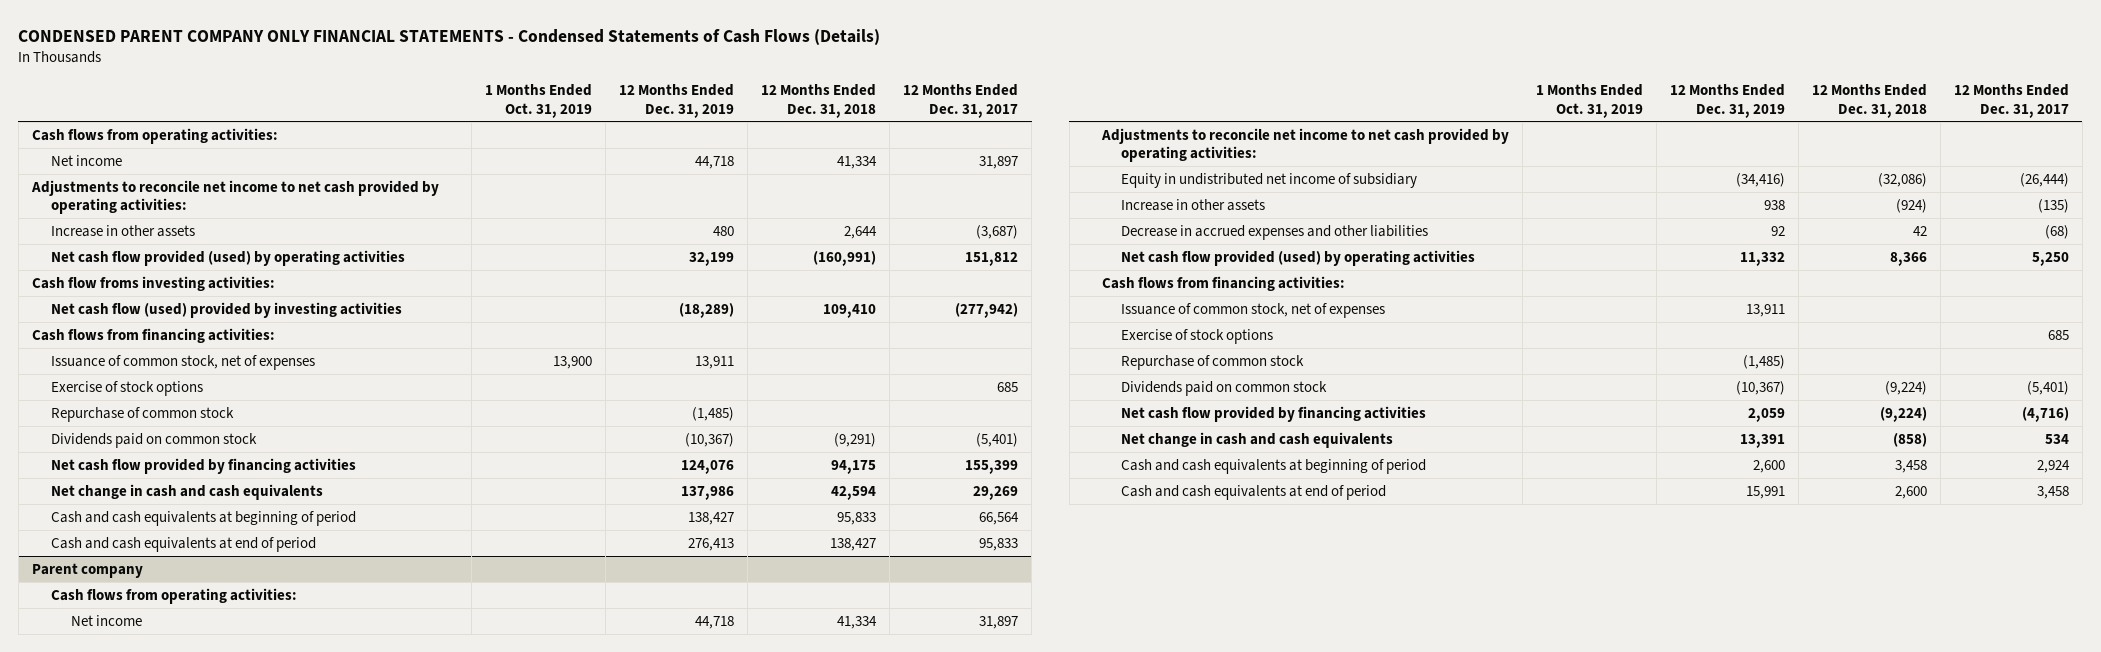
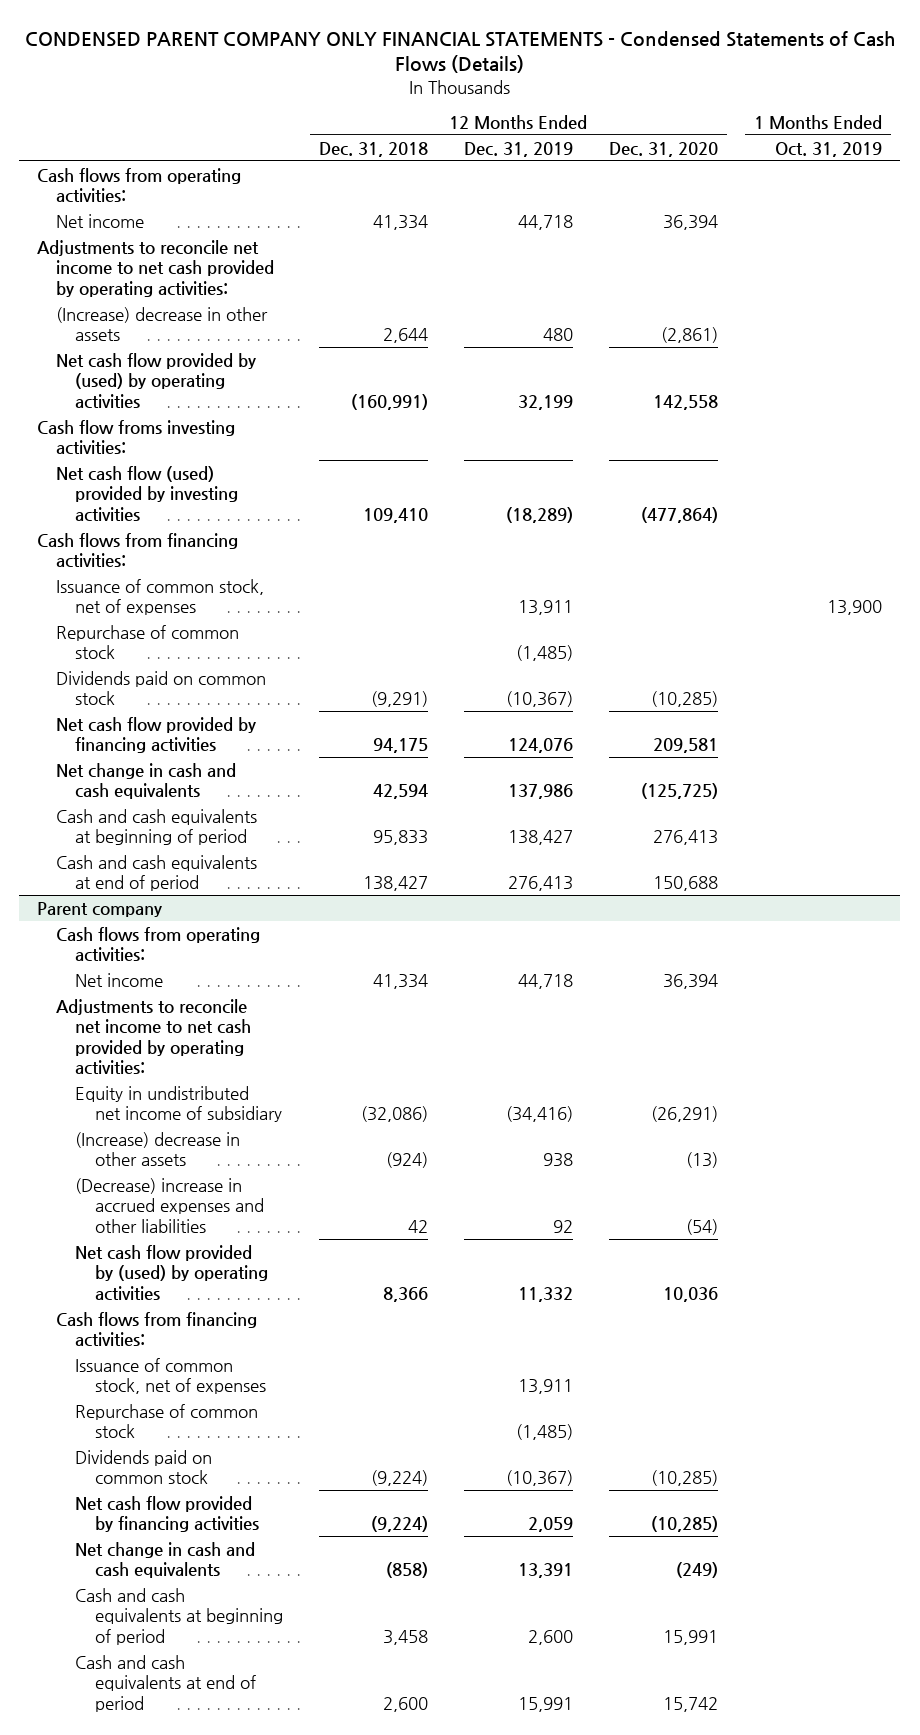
- | 1 Months Ended Oct. 31, 2019 | 12 Months Ended Dec. 31, 2019 | 12 Months Ended Dec. 31, 2018 | 12 Months Ended Dec. 31, 2017
+ | 12 Months Ended Dec. 31, 2018 | 12 Months Ended Dec. 31, 2019 | 12 Months Ended Dec. 31, 2020 | 1 Months Ended Oct. 31, 2019
- Increase in other assets | | 480 | 2,644 | (3,687)
- Net cash flow provided (used) by operating activities | | 32,199 | (160,991) | 151,812
+ (Increase) decrease in other assets | 2,644 | 480 | (2,861) |
+ Net cash flow provided by (used) by operating activities | (160,991) | 32,199 | 142,558 |
- Exercise of stock options | | | | 685
@ Parent company
- Increase in other assets | | 938 | (924) | (135)
- Decrease in accrued expenses and other liabilities | | 92 | 42 | (68)
- Net cash flow provided (used) by operating activities | | 11,332 | 8,366 | 5,250
+ (Increase) decrease in other assets | (924) | 938 | (13) |
+ (Decrease) increase in accrued expenses and other liabilities | 42 | 92 | (54) |
+ Net cash flow provided by (used) by operating activities | 8,366 | 11,332 | 10,036 |
- Exercise of stock options | | | | 685

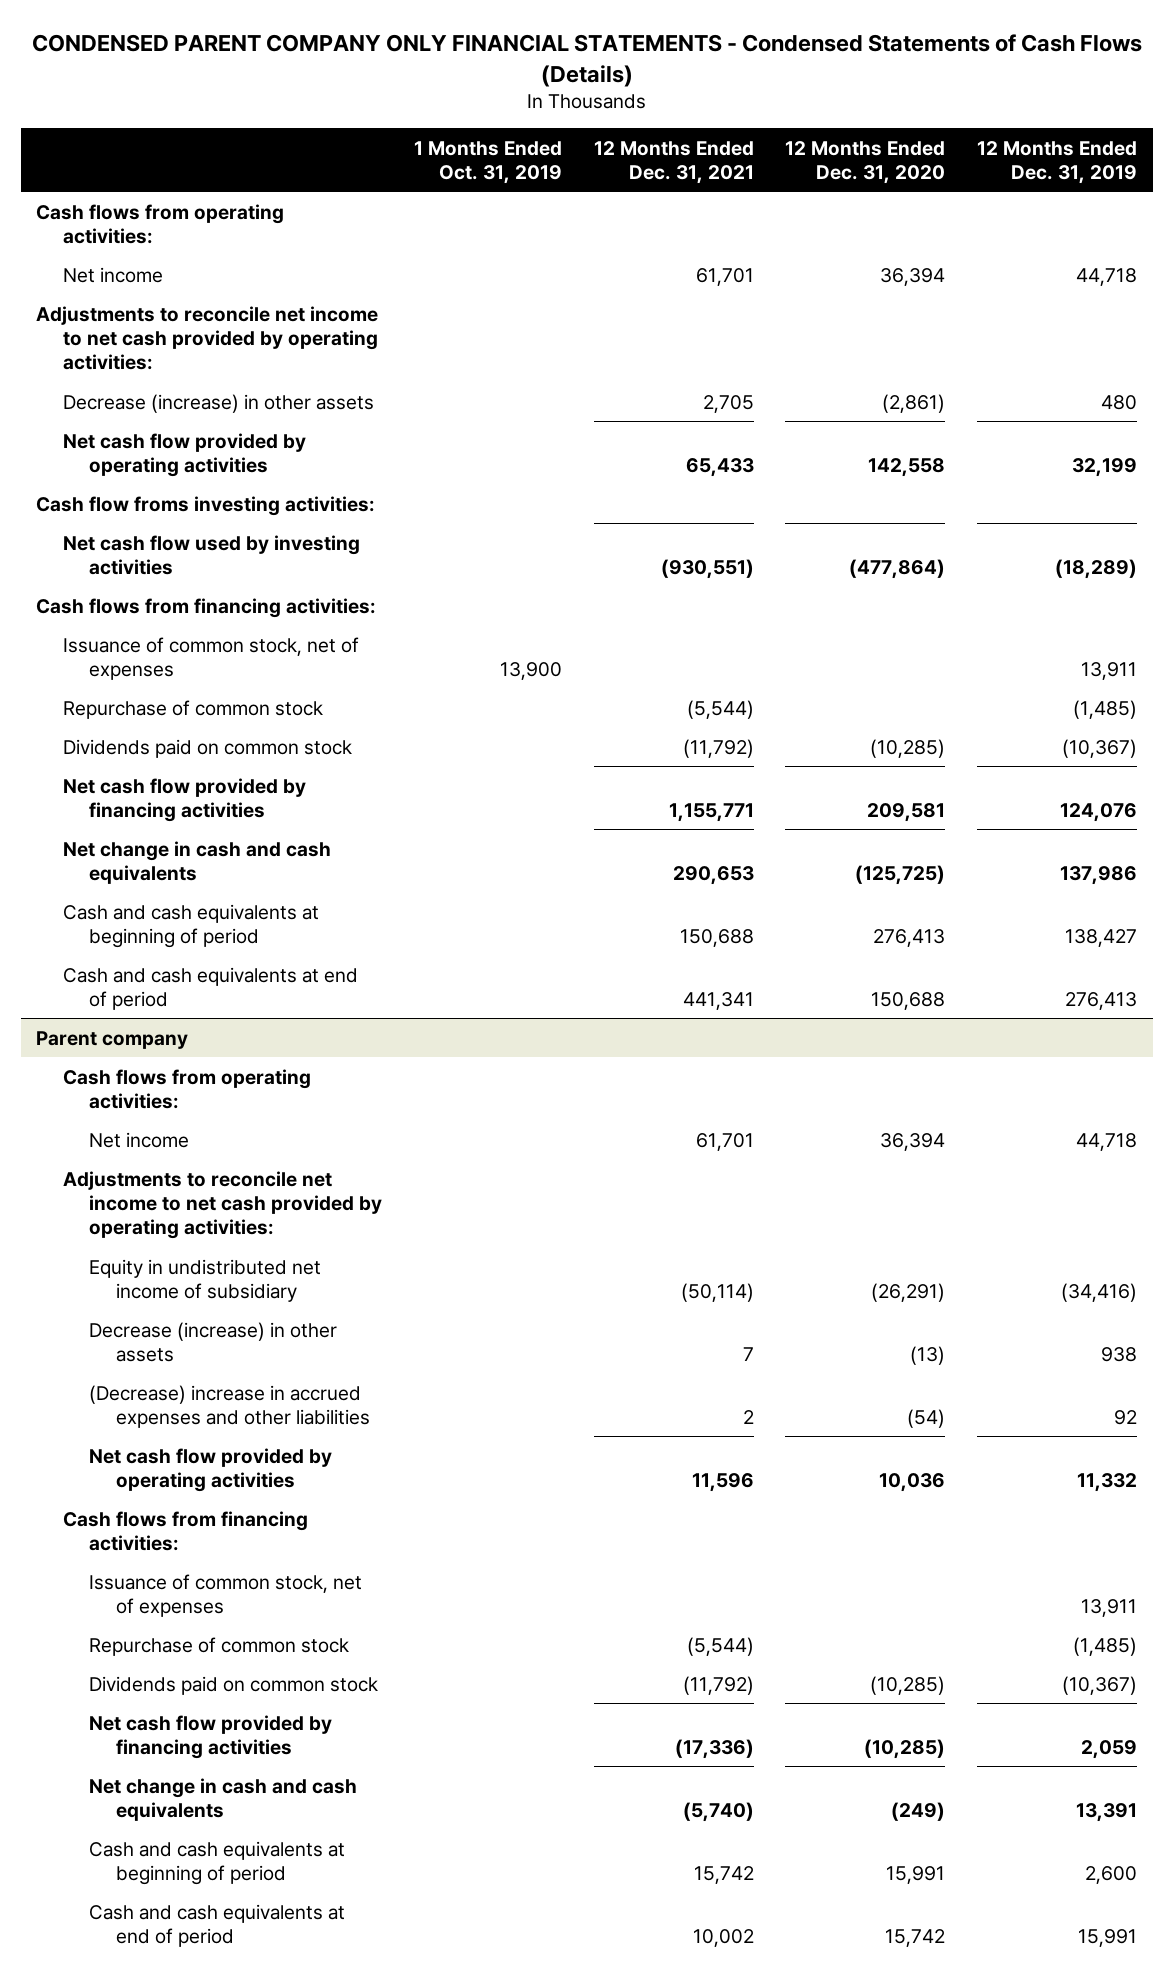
- | 12 Months Ended Dec. 31, 2018 | 12 Months Ended Dec. 31, 2019 | 12 Months Ended Dec. 31, 2020 | 1 Months Ended Oct. 31, 2019
+ | 1 Months Ended Oct. 31, 2019 | 12 Months Ended Dec. 31, 2021 | 12 Months Ended Dec. 31, 2020 | 12 Months Ended Dec. 31, 2019
- (Increase) decrease in other assets | 2,644 | 480 | (2,861) |
- Net cash flow provided by (used) by operating activities | (160,991) | 32,199 | 142,558 |
+ Decrease (increase) in other assets | | 2,705 | (2,861) | 480
+ Net cash flow provided by operating activities | | 65,433 | 142,558 | 32,199
- Net cash flow (used) provided by investing activities | 109,410 | (18,289) | (477,864) |
+ Net cash flow used by investing activities | | (930,551) | (477,864) | (18,289)
@ Parent company
- (Increase) decrease in other assets | (924) | 938 | (13) |
+ Decrease (increase) in other assets | | 7 | (13) | 938
- Net cash flow provided by (used) by operating activities | 8,366 | 11,332 | 10,036 |
+ Net cash flow provided by operating activities | | 11,596 | 10,036 | 11,332

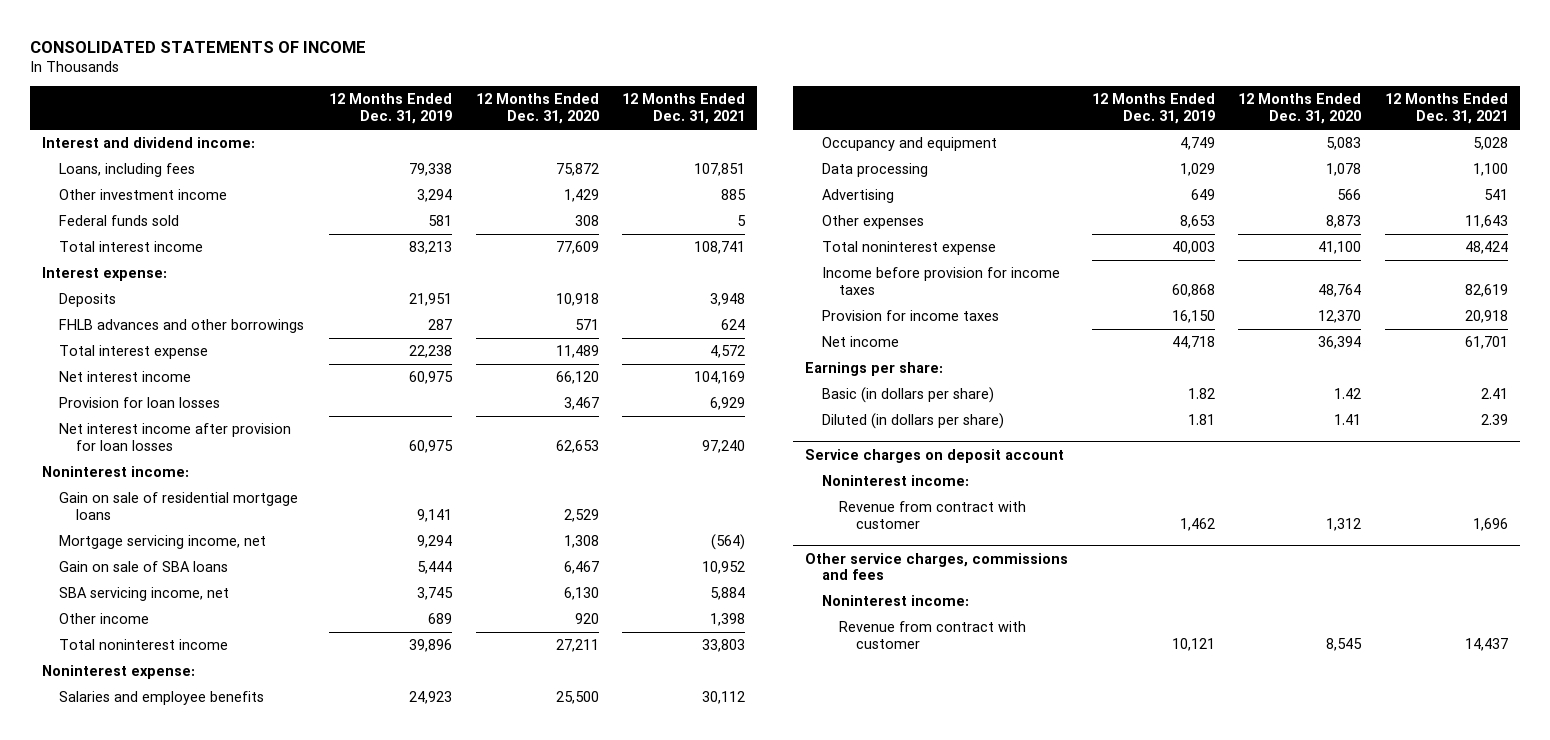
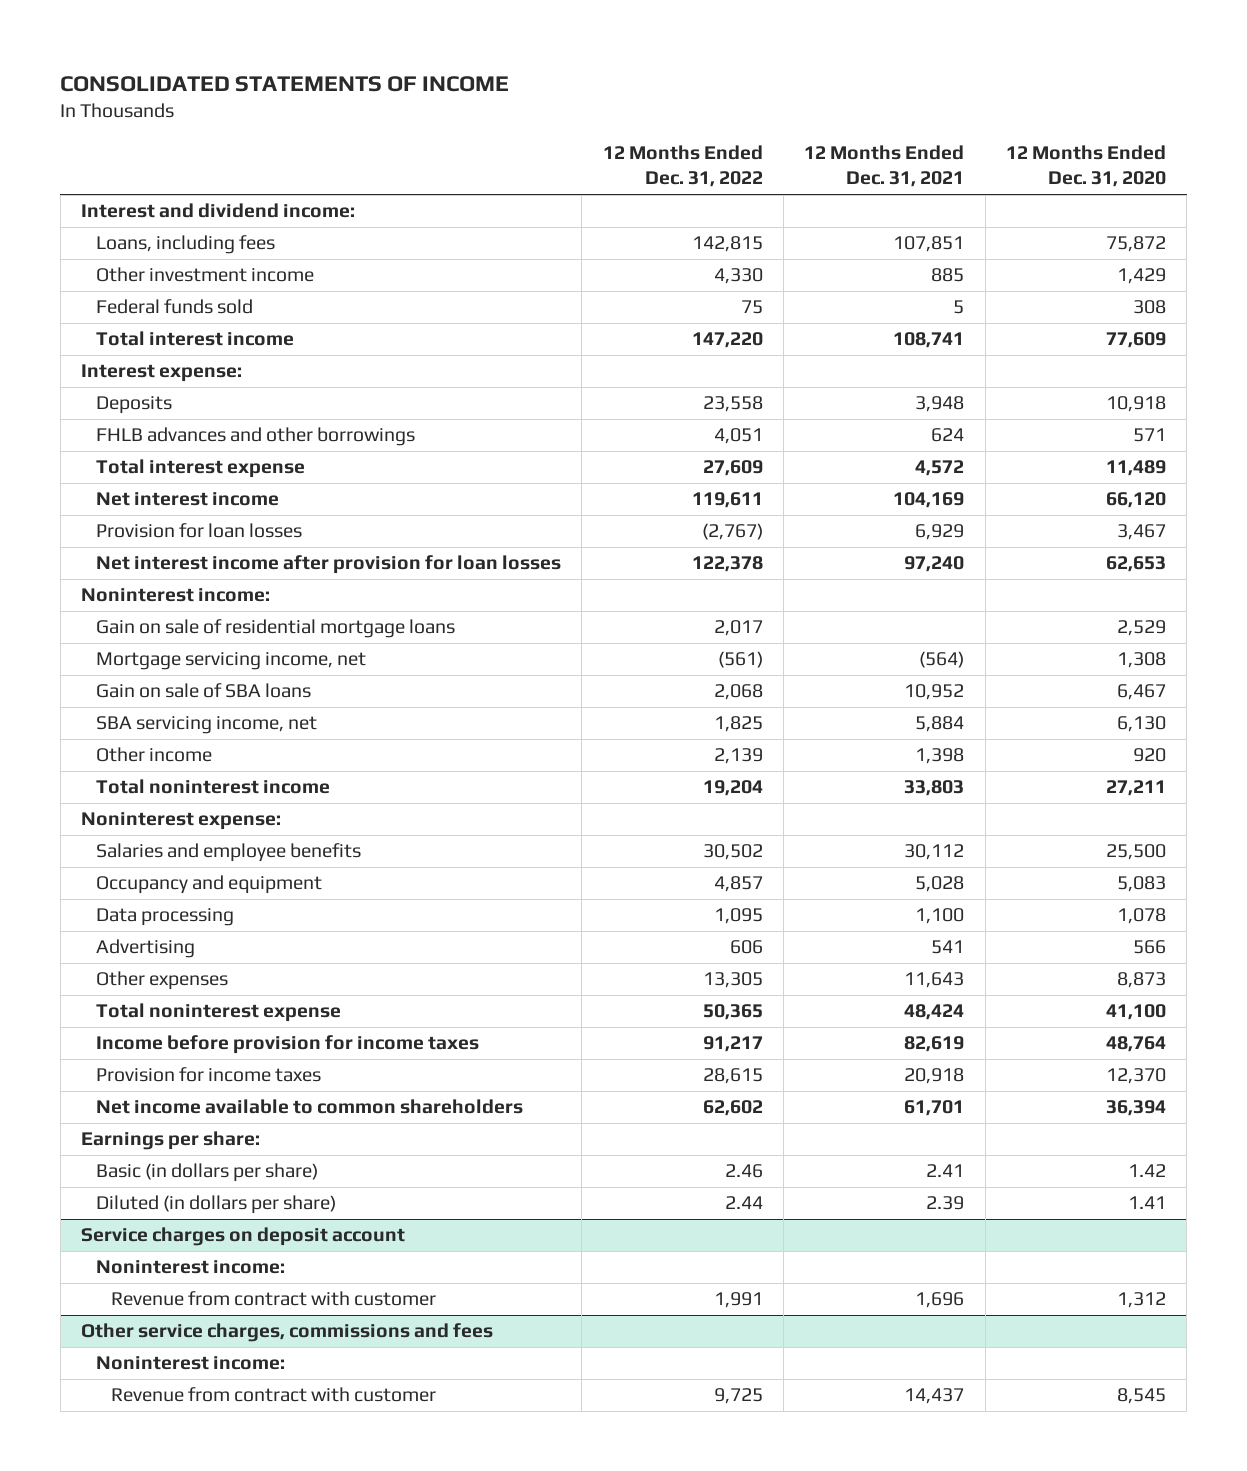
- | 12 Months Ended Dec. 31, 2019 | 12 Months Ended Dec. 31, 2020 | 12 Months Ended Dec. 31, 2021
+ | 12 Months Ended Dec. 31, 2022 | 12 Months Ended Dec. 31, 2021 | 12 Months Ended Dec. 31, 2020
- Net income | 44,718 | 36,394 | 61,701
+ Net income available to common shareholders | 62,602 | 61,701 | 36,394

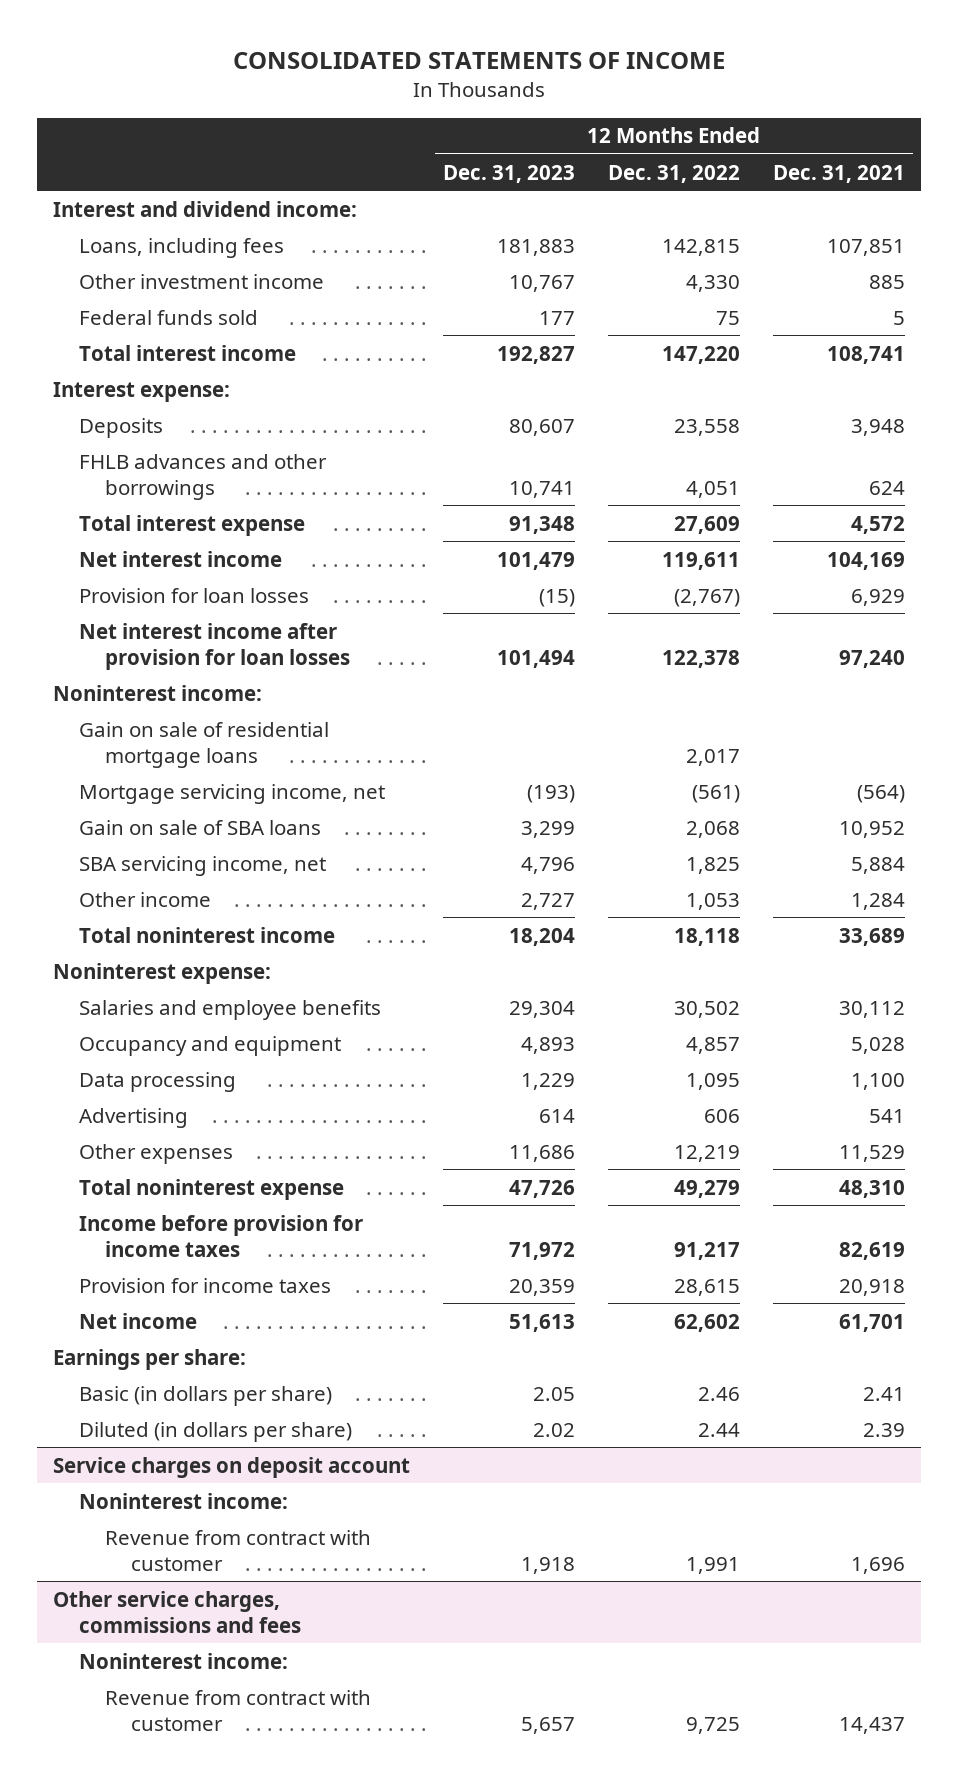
- | 12 Months Ended Dec. 31, 2022 | 12 Months Ended Dec. 31, 2021 | 12 Months Ended Dec. 31, 2020
+ | 12 Months Ended Dec. 31, 2023 | 12 Months Ended Dec. 31, 2022 | 12 Months Ended Dec. 31, 2021
- Other income | 2,139 | 1,398 | 920
- Total noninterest income | 19,204 | 33,803 | 27,211
+ Other income | 2,727 | 1,053 | 1,284
+ Total noninterest income | 18,204 | 18,118 | 33,689
- Other expenses | 13,305 | 11,643 | 8,873
- Total noninterest expense | 50,365 | 48,424 | 41,100
+ Other expenses | 11,686 | 12,219 | 11,529
+ Total noninterest expense | 47,726 | 49,279 | 48,310
- Net income available to common shareholders | 62,602 | 61,701 | 36,394
+ Net income | 51,613 | 62,602 | 61,701

